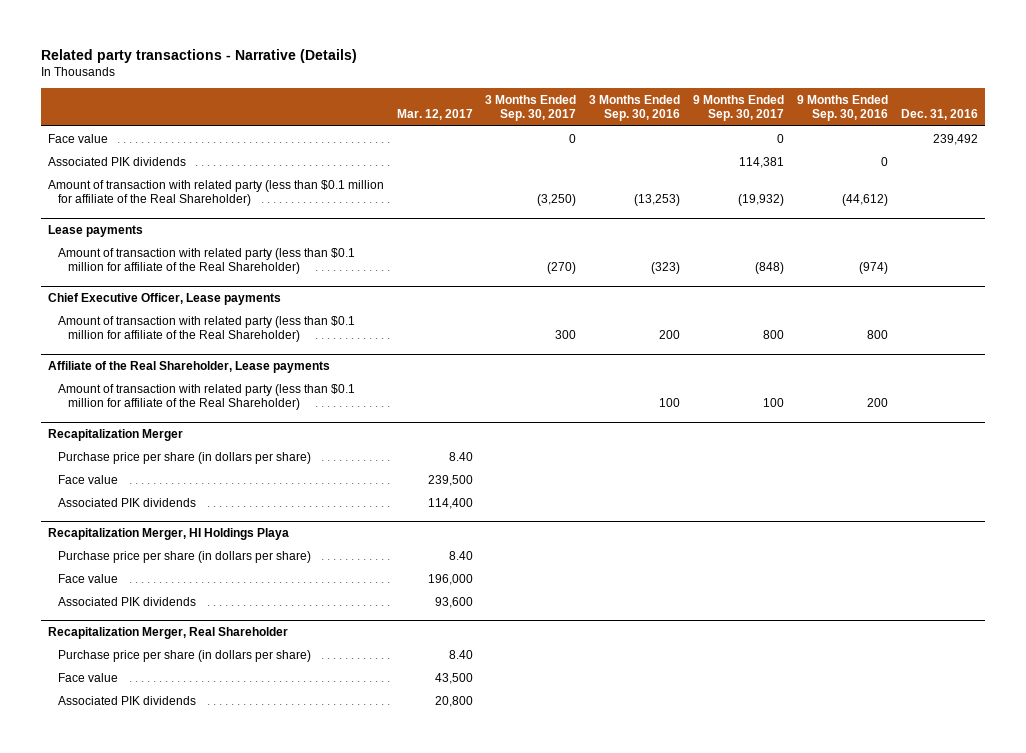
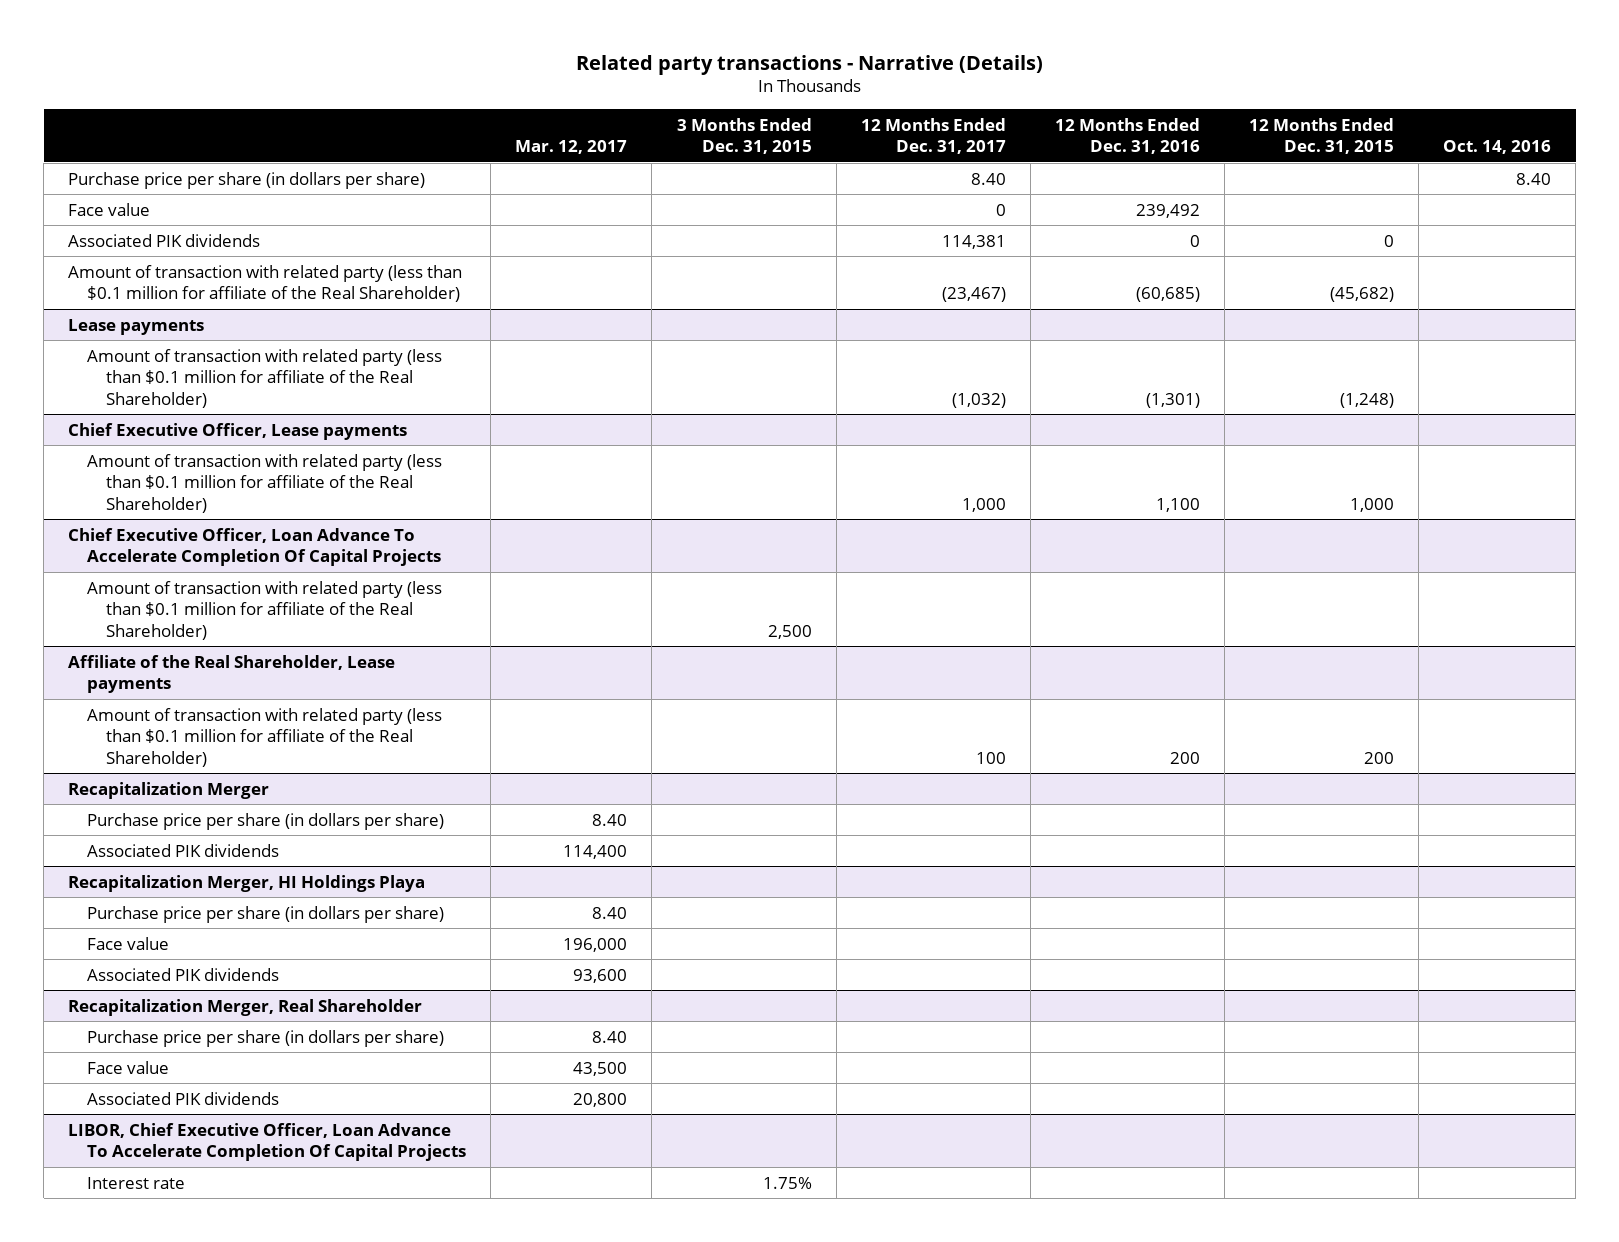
- | Mar. 12, 2017 | 3 Months Ended Sep. 30, 2017 | 3 Months Ended Sep. 30, 2016 | 9 Months Ended Sep. 30, 2017 | 9 Months Ended Sep. 30, 2016 | Dec. 31, 2016
+ | Mar. 12, 2017 | 3 Months Ended Dec. 31, 2015 | 12 Months Ended Dec. 31, 2017 | 12 Months Ended Dec. 31, 2016 | 12 Months Ended Dec. 31, 2015 | Oct. 14, 2016
+ Purchase price per share (in dollars per share) | | | 8.40 | | | 8.40
+ Chief Executive Officer, Loan Advance To Accelerate Completion Of Capital Projects
+ Amount of transaction with related party (less than $0.1 million for affiliate of the Real Shareholder) | | 2,500 | | | |
@ Recapitalization Merger
- Face value | 239,500 | | | | |
+ LIBOR, Chief Executive Officer, Loan Advance To Accelerate Completion Of Capital Projects
+ Interest rate | | 1.75% | | | |

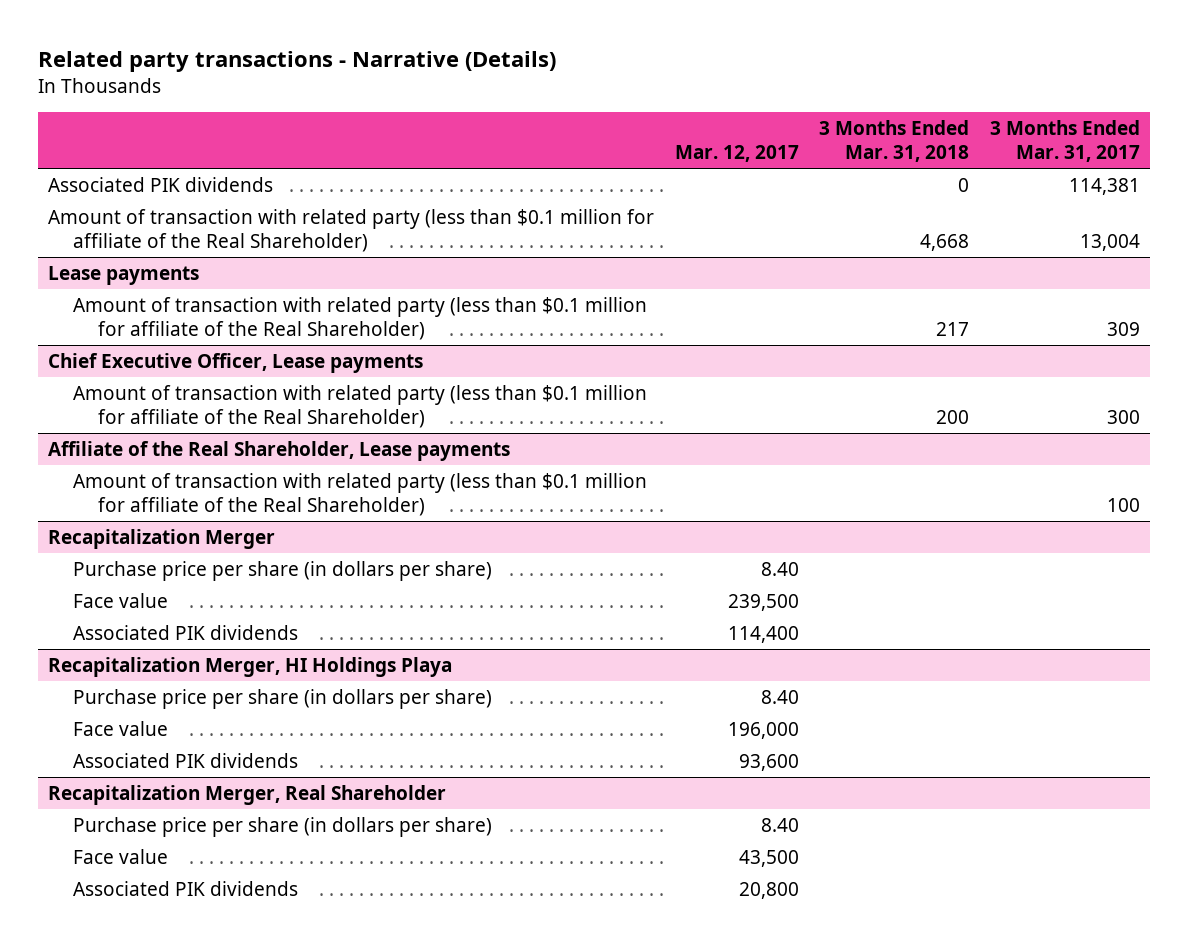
- | Mar. 12, 2017 | 3 Months Ended Dec. 31, 2015 | 12 Months Ended Dec. 31, 2017 | 12 Months Ended Dec. 31, 2016 | 12 Months Ended Dec. 31, 2015 | Oct. 14, 2016
+ | Mar. 12, 2017 | 3 Months Ended Mar. 31, 2018 | 3 Months Ended Mar. 31, 2017
- Purchase price per share (in dollars per share) | | | 8.40 | | | 8.40
- Face value | | | 0 | 239,492 | |
- Chief Executive Officer, Loan Advance To Accelerate Completion Of Capital Projects
- Amount of transaction with related party (less than $0.1 million for affiliate of the Real Shareholder) | | 2,500 | | | |
@ Recapitalization Merger
+ Face value | 239,500 | |
- LIBOR, Chief Executive Officer, Loan Advance To Accelerate Completion Of Capital Projects
- Interest rate | | 1.75% | | | |

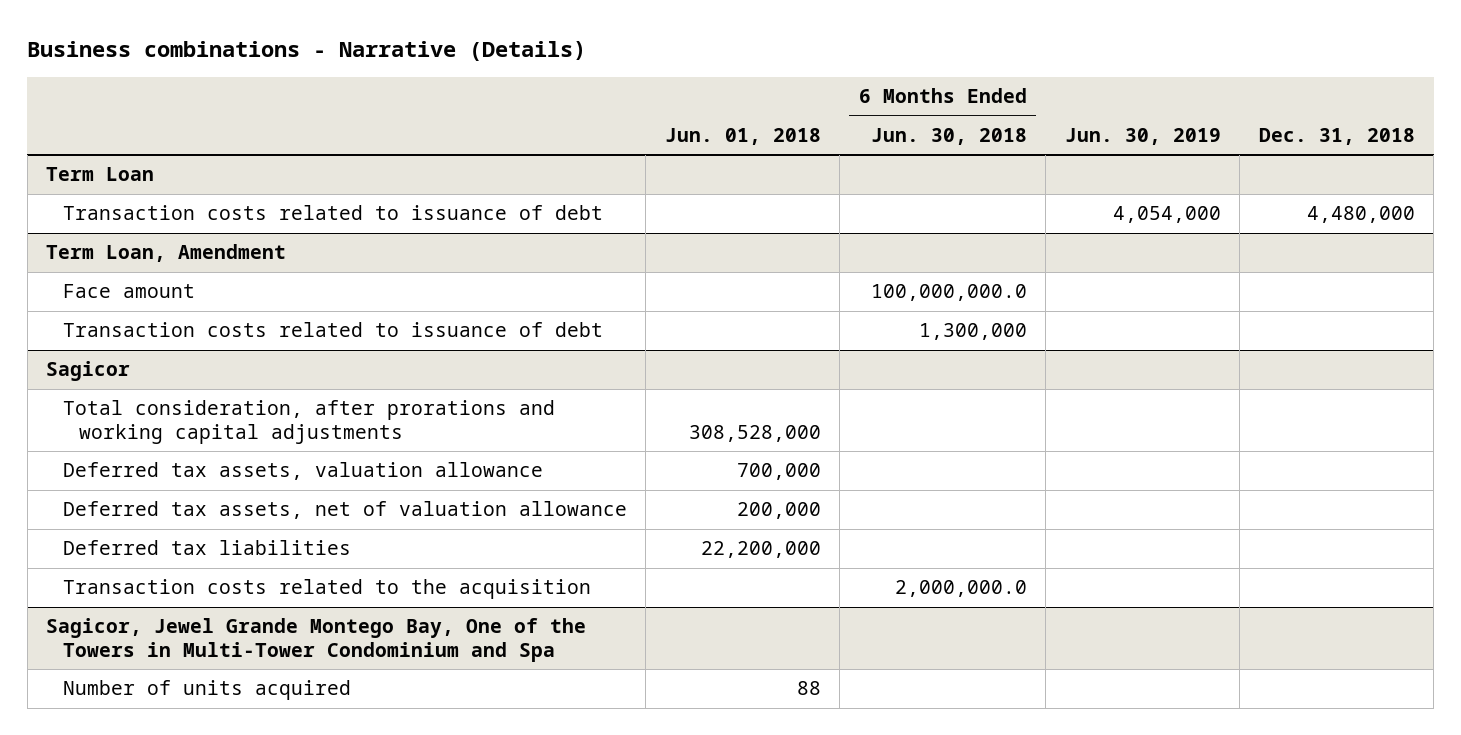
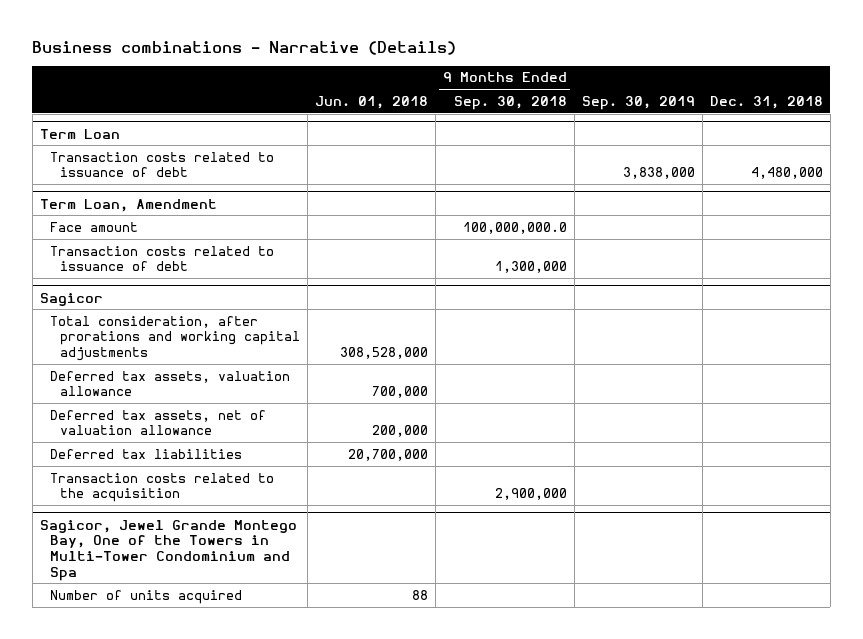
- | Jun. 01, 2018 | 6 Months Ended Jun. 30, 2018 | Jun. 30, 2019 | Dec. 31, 2018
+ | Jun. 01, 2018 | 9 Months Ended Sep. 30, 2018 | Sep. 30, 2019 | Dec. 31, 2018
@ Sagicor
- Deferred tax liabilities | 22,200,000 | | |
+ Deferred tax liabilities | 20,700,000 | | |

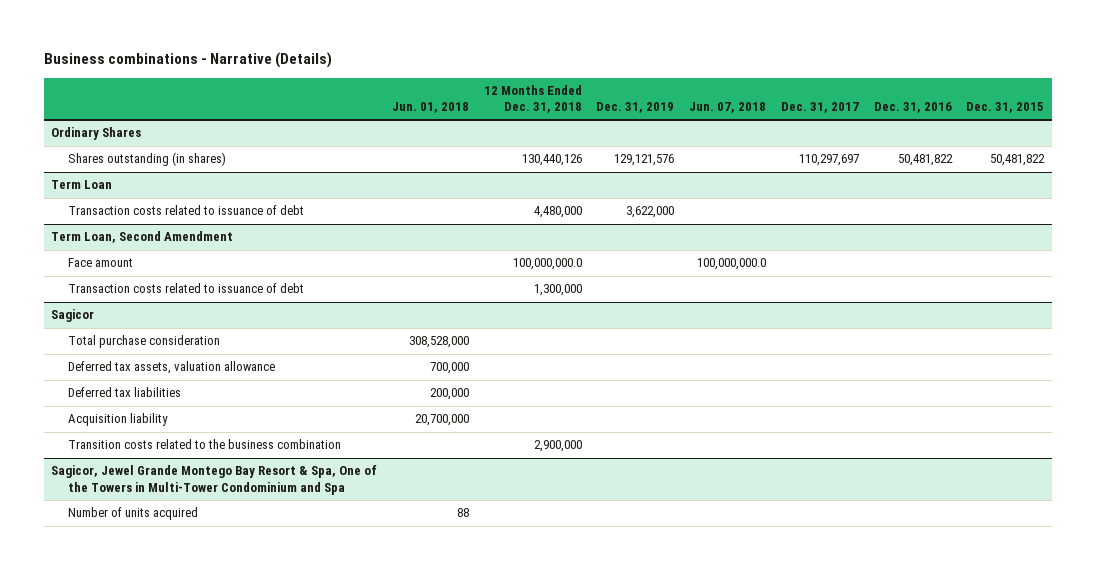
- | Jun. 01, 2018 | 9 Months Ended Sep. 30, 2018 | Sep. 30, 2019 | Dec. 31, 2018
+ | Jun. 01, 2018 | 12 Months Ended Dec. 31, 2018 | Dec. 31, 2019 | Jun. 07, 2018 | Dec. 31, 2017 | Dec. 31, 2016 | Dec. 31, 2015
+ Ordinary Shares
+ Shares outstanding (in shares) | | 130,440,126 | 129,121,576 | | 110,297,697 | 50,481,822 | 50,481,822
- Term Loan, Amendment
+ Term Loan, Second Amendment
@ Sagicor
- Total consideration, after prorations and working capital adjustments | 308,528,000 | | |
+ Total purchase consideration | 308,528,000 | | | | | |
- Deferred tax assets, net of valuation allowance | 200,000 | | |
- Deferred tax liabilities | 20,700,000 | | |
- Transaction costs related to the acquisition | | 2,900,000 | |
- Sagicor, Jewel Grande Montego Bay, One of the Towers in Multi-Tower Condominium and Spa
@ Sagicor
+ Deferred tax liabilities | 200,000 | | | | | |
+ Acquisition liability | 20,700,000 | | | | | |
+ Transition costs related to the business combination | | 2,900,000 | | | | |
+ Sagicor, Jewel Grande Montego Bay Resort & Spa, One of the Towers in Multi-Tower Condominium and Spa

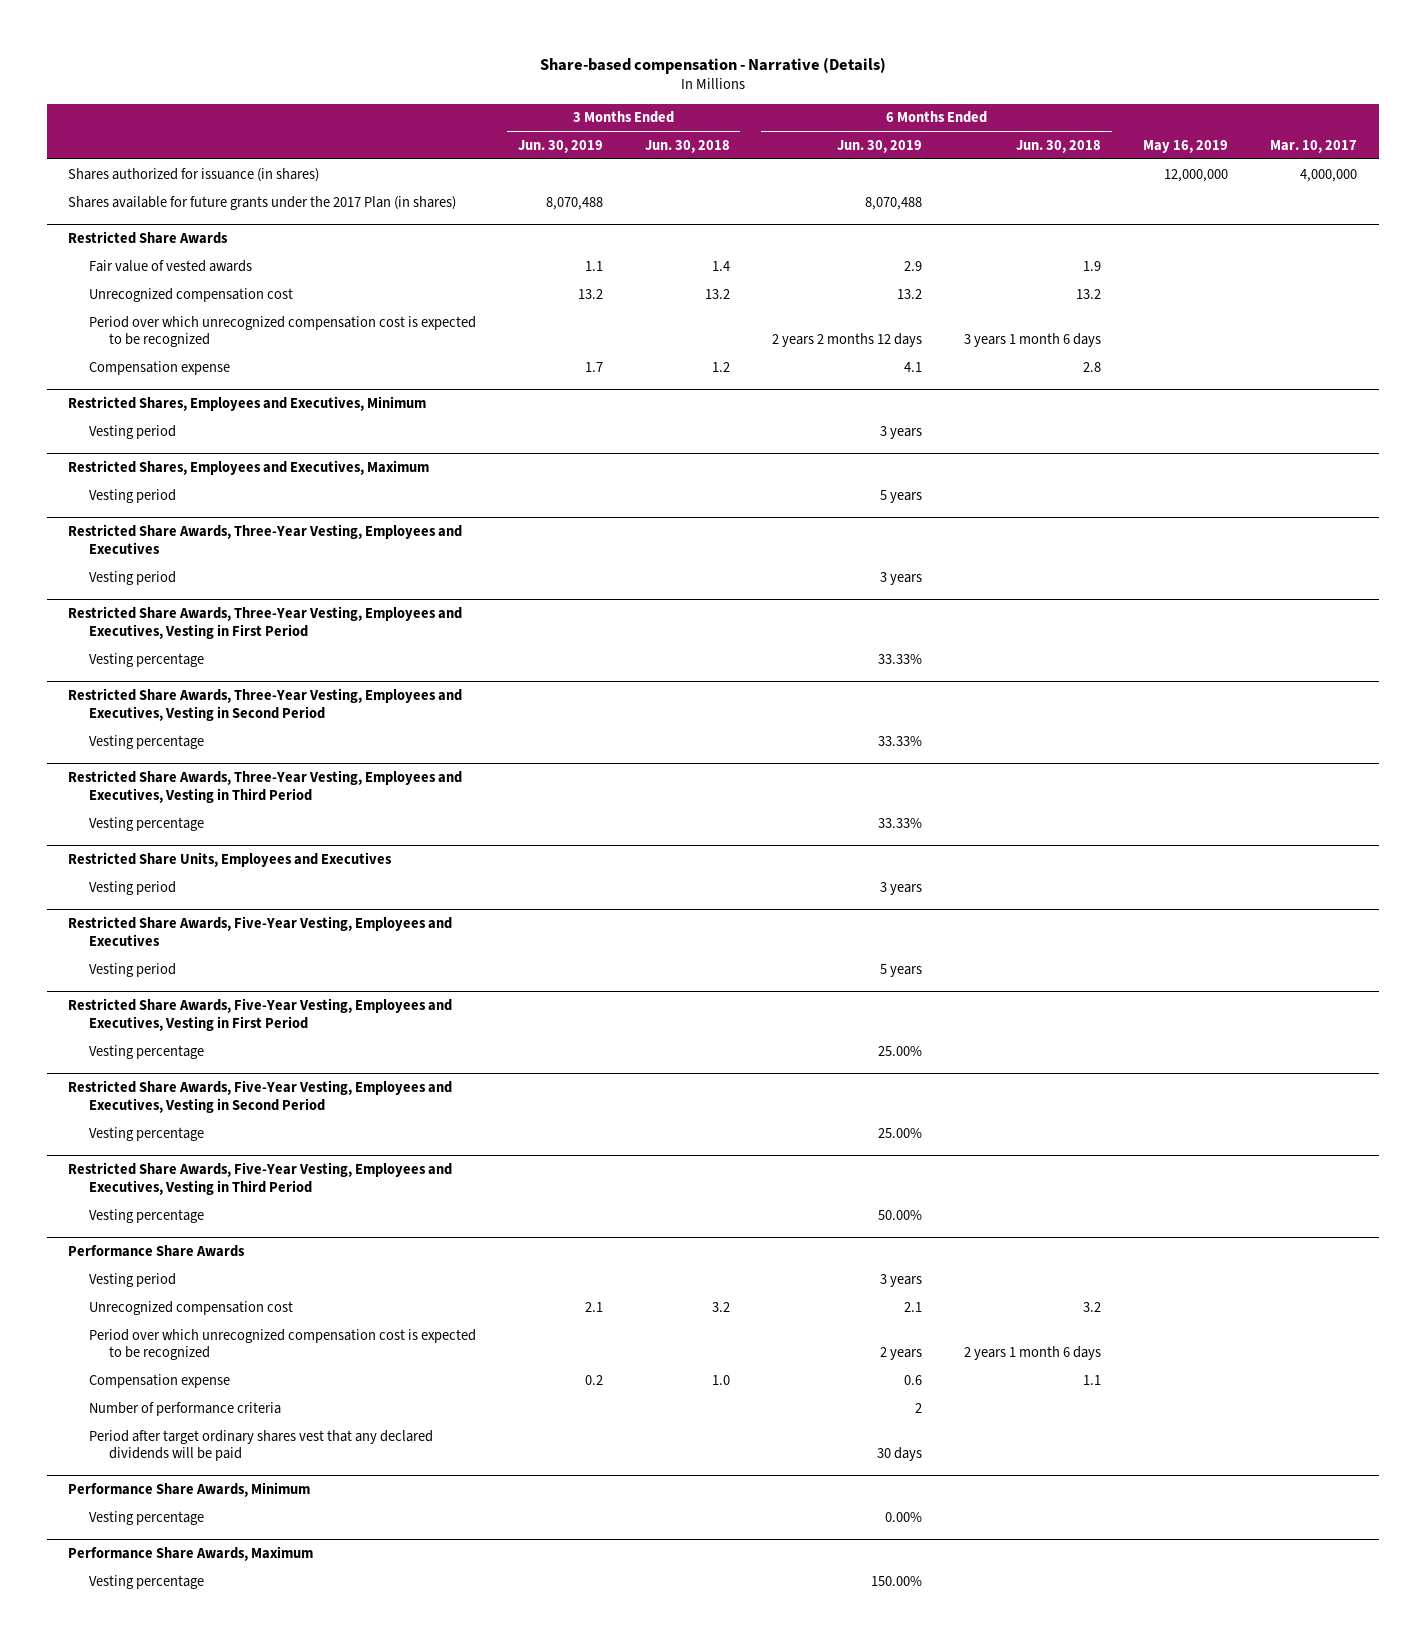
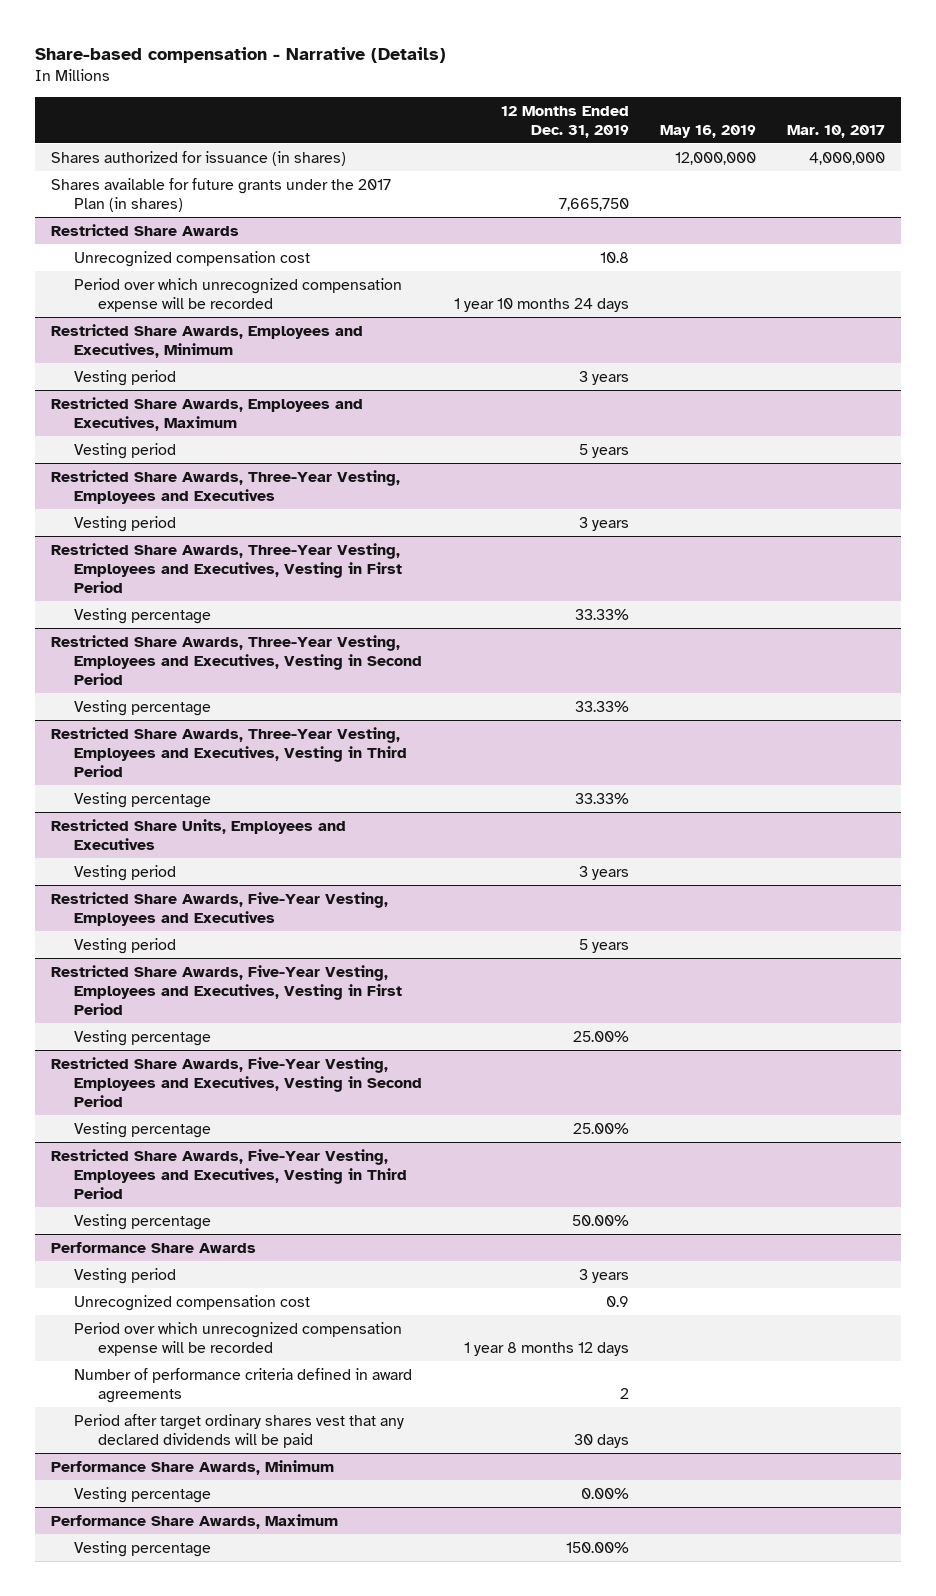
- | 3 Months Ended Jun. 30, 2019 | 3 Months Ended Jun. 30, 2018 | 6 Months Ended Jun. 30, 2019 | 6 Months Ended Jun. 30, 2018 | May 16, 2019 | Mar. 10, 2017
+ | 12 Months Ended Dec. 31, 2019 | May 16, 2019 | Mar. 10, 2017
@ Restricted Share Awards
- Fair value of vested awards | 1.1 | 1.4 | 2.9 | 1.9 | |
- Period over which unrecognized compensation cost is expected to be recognized | | | 2 years 2 months 12 days | 3 years 1 month 6 days | |
- Compensation expense | 1.7 | 1.2 | 4.1 | 2.8 | |
- Restricted Shares, Employees and Executives, Minimum
@ Restricted Share Awards
+ Period over which unrecognized compensation expense will be recorded | 1 year 10 months 24 days | |
+ Restricted Share Awards, Employees and Executives, Minimum
- Restricted Shares, Employees and Executives, Maximum
+ Restricted Share Awards, Employees and Executives, Maximum
@ Performance Share Awards
- Period over which unrecognized compensation cost is expected to be recognized | | | 2 years | 2 years 1 month 6 days | |
- Compensation expense | 0.2 | 1.0 | 0.6 | 1.1 | |
- Number of performance criteria | | | 2 | | |
+ Period over which unrecognized compensation expense will be recorded | 1 year 8 months 12 days | |
+ Number of performance criteria defined in award agreements | 2 | |

